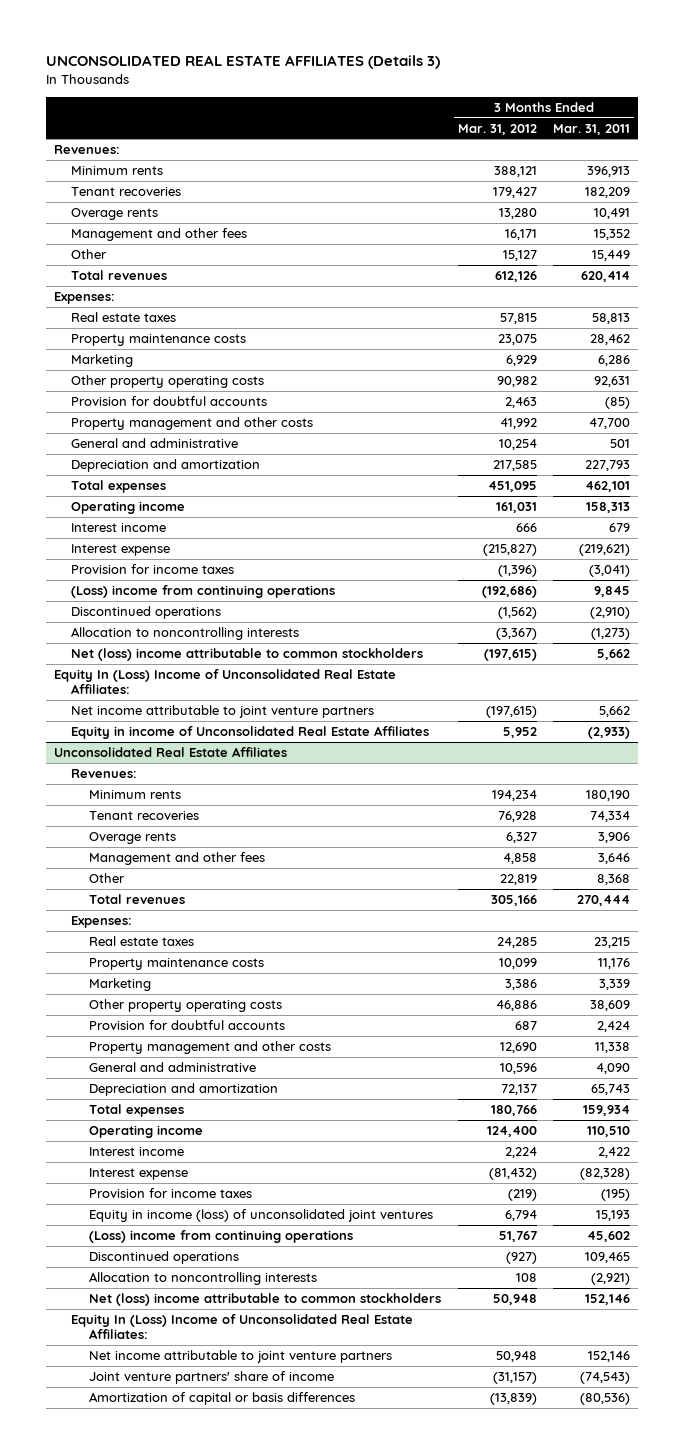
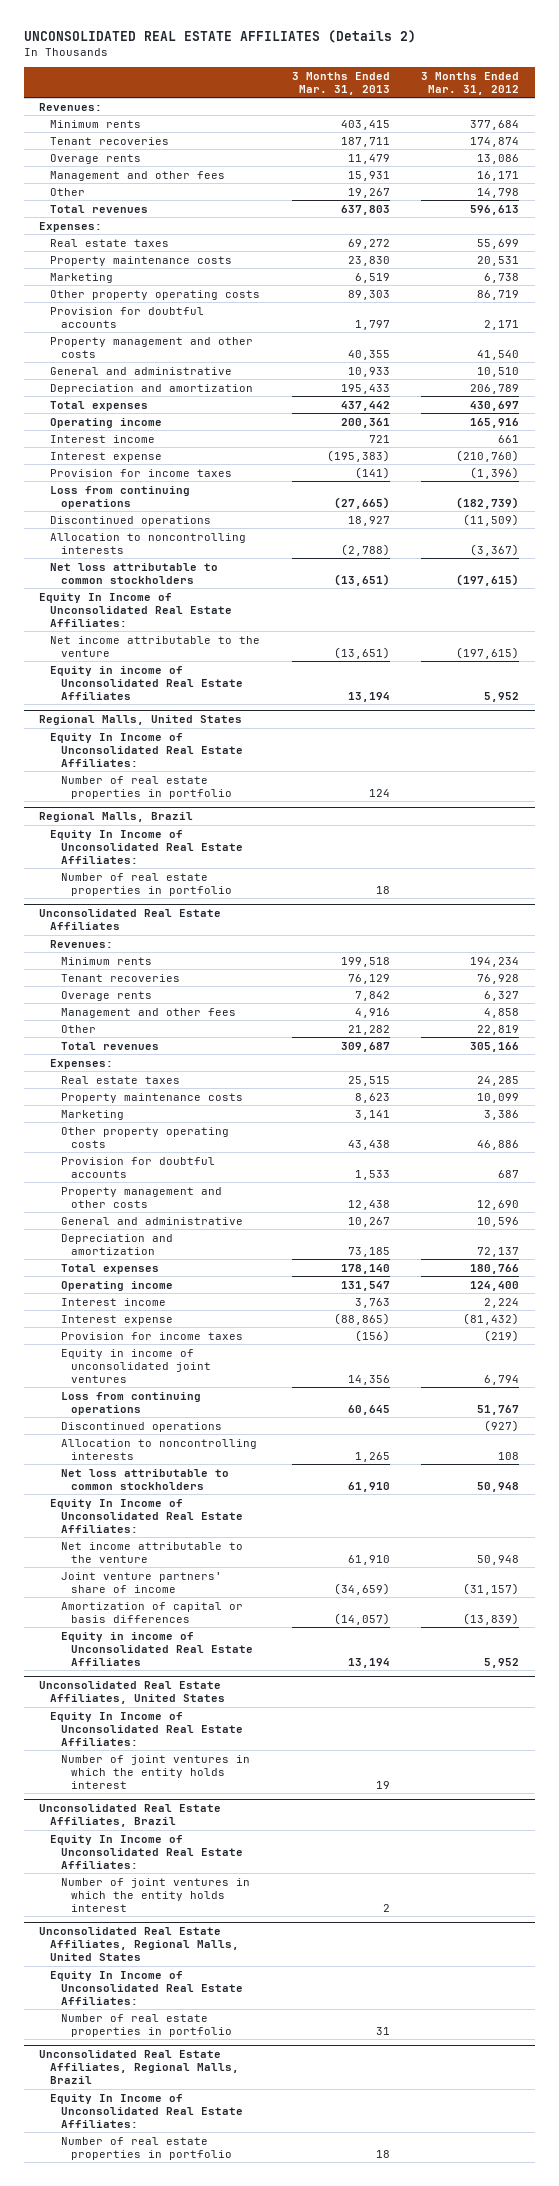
- UNCONSOLIDATED REAL ESTATE AFFILIATES (Details 3)
+ UNCONSOLIDATED REAL ESTATE AFFILIATES (Details 2)
- | 3 Months Ended Mar. 31, 2012 | 3 Months Ended Mar. 31, 2011
+ | 3 Months Ended Mar. 31, 2013 | 3 Months Ended Mar. 31, 2012
- Minimum rents | 388,121 | 396,913
- Tenant recoveries | 179,427 | 182,209
- Overage rents | 13,280 | 10,491
+ Minimum rents | 403,415 | 377,684
+ Tenant recoveries | 187,711 | 174,874
+ Overage rents | 11,479 | 13,086
- Other | 15,127 | 15,449
- Total revenues | 612,126 | 620,414
+ Other | 19,267 | 14,798
+ Total revenues | 637,803 | 596,613
- Real estate taxes | 57,815 | 58,813
- Property maintenance costs | 23,075 | 28,462
- Marketing | 6,929 | 6,286
- Other property operating costs | 90,982 | 92,631
- Provision for doubtful accounts | 2,463 | (85)
- Property management and other costs | 41,992 | 47,700
- General and administrative | 10,254 | 501
- Depreciation and amortization | 217,585 | 227,793
- Total expenses | 451,095 | 462,101
- Operating income | 161,031 | 158,313
- Interest income | 666 | 679
- Interest expense | (215,827) | (219,621)
+ Real estate taxes | 69,272 | 55,699
+ Property maintenance costs | 23,830 | 20,531
+ Marketing | 6,519 | 6,738
+ Other property operating costs | 89,303 | 86,719
+ Provision for doubtful accounts | 1,797 | 2,171
+ Property management and other costs | 40,355 | 41,540
+ General and administrative | 10,933 | 10,510
+ Depreciation and amortization | 195,433 | 206,789
+ Total expenses | 437,442 | 430,697
+ Operating income | 200,361 | 165,916
+ Interest income | 721 | 661
+ Interest expense | (195,383) | (210,760)
- (Loss) income from continuing operations | (192,686) | 9,845
- Discontinued operations | (1,562) | (2,910)
+ Loss from continuing operations | (27,665) | (182,739)
+ Discontinued operations | 18,927 | (11,509)
- Net (loss) income attributable to common stockholders | (197,615) | 5,662
- Equity In (Loss) Income of Unconsolidated Real Estate Affiliates:
- Net income attributable to joint venture partners | (197,615) | 5,662
+ Net loss attributable to common stockholders | (13,651) | (197,615)
+ Equity In Income of Unconsolidated Real Estate Affiliates:
+ Net income attributable to the venture | (13,651) | (197,615)
+ Regional Malls, United States
+ Equity In Income of Unconsolidated Real Estate Affiliates:
+ Number of real estate properties in portfolio | 124 |
+ Regional Malls, Brazil
+ Equity In Income of Unconsolidated Real Estate Affiliates:
+ Number of real estate properties in portfolio | 18 |
@ Unconsolidated Real Estate Affiliates
- Equity in income (loss) of unconsolidated joint ventures | 6,794 | 15,193
- (Loss) income from continuing operations | 51,767 | 45,602
+ Equity in income of unconsolidated joint ventures | 14,356 | 6,794
+ Loss from continuing operations | 60,645 | 51,767
- Net (loss) income attributable to common stockholders | 50,948 | 152,146
- Equity In (Loss) Income of Unconsolidated Real Estate Affiliates:
- Net income attributable to joint venture partners | 50,948 | 152,146
+ Net loss attributable to common stockholders | 61,910 | 50,948
+ Equity In Income of Unconsolidated Real Estate Affiliates:
+ Net income attributable to the venture | 61,910 | 50,948
+ Equity in income of Unconsolidated Real Estate Affiliates | 13,194 | 5,952
+ Unconsolidated Real Estate Affiliates, United States
+ Equity In Income of Unconsolidated Real Estate Affiliates:
+ Number of joint ventures in which the entity holds interest | 19 |
+ Unconsolidated Real Estate Affiliates, Brazil
+ Equity In Income of Unconsolidated Real Estate Affiliates:
+ Number of joint ventures in which the entity holds interest | 2 |
+ Unconsolidated Real Estate Affiliates, Regional Malls, United States
+ Equity In Income of Unconsolidated Real Estate Affiliates:
+ Number of real estate properties in portfolio | 31 |
+ Unconsolidated Real Estate Affiliates, Regional Malls, Brazil
+ Equity In Income of Unconsolidated Real Estate Affiliates:
+ Number of real estate properties in portfolio | 18 |

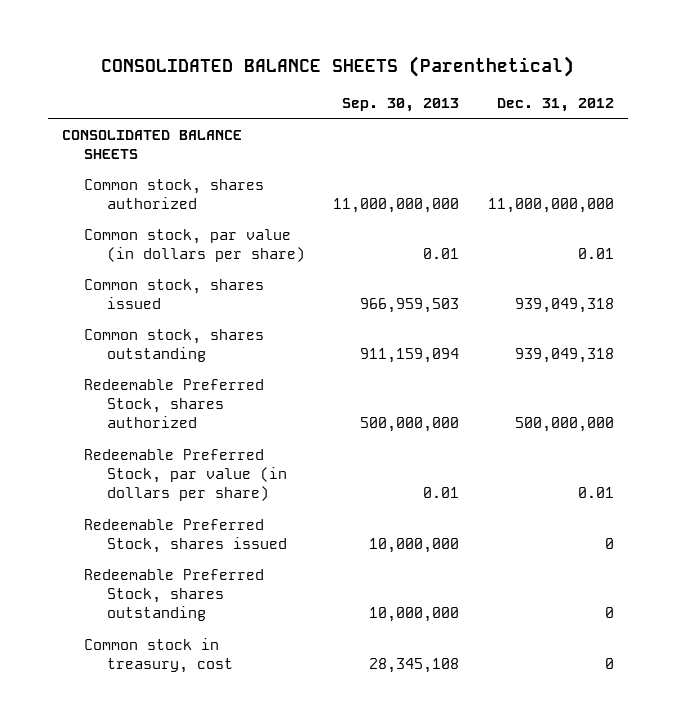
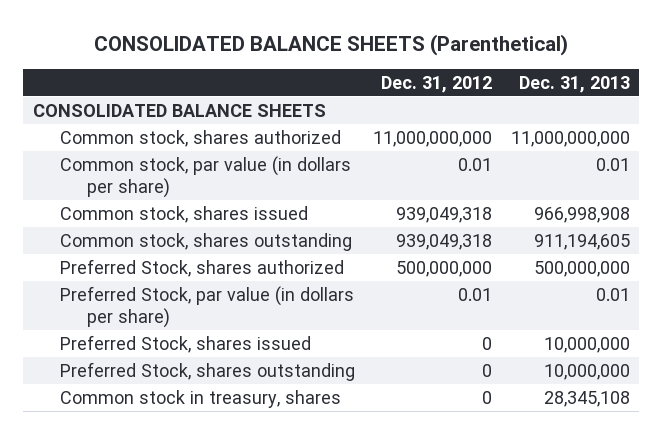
- | Sep. 30, 2013 | Dec. 31, 2012
+ | Dec. 31, 2012 | Dec. 31, 2013
- Redeemable Preferred Stock, shares authorized | 500,000,000 | 500,000,000
- Redeemable Preferred Stock, par value (in dollars per share) | 0.01 | 0.01
- Redeemable Preferred Stock, shares issued | 10,000,000 | 0
- Redeemable Preferred Stock, shares outstanding | 10,000,000 | 0
- Common stock in treasury, cost | 28,345,108 | 0
+ Preferred Stock, shares authorized | 500,000,000 | 500,000,000
+ Preferred Stock, par value (in dollars per share) | 0.01 | 0.01
+ Preferred Stock, shares issued | 0 | 10,000,000
+ Preferred Stock, shares outstanding | 0 | 10,000,000
+ Common stock in treasury, shares | 0 | 28,345,108

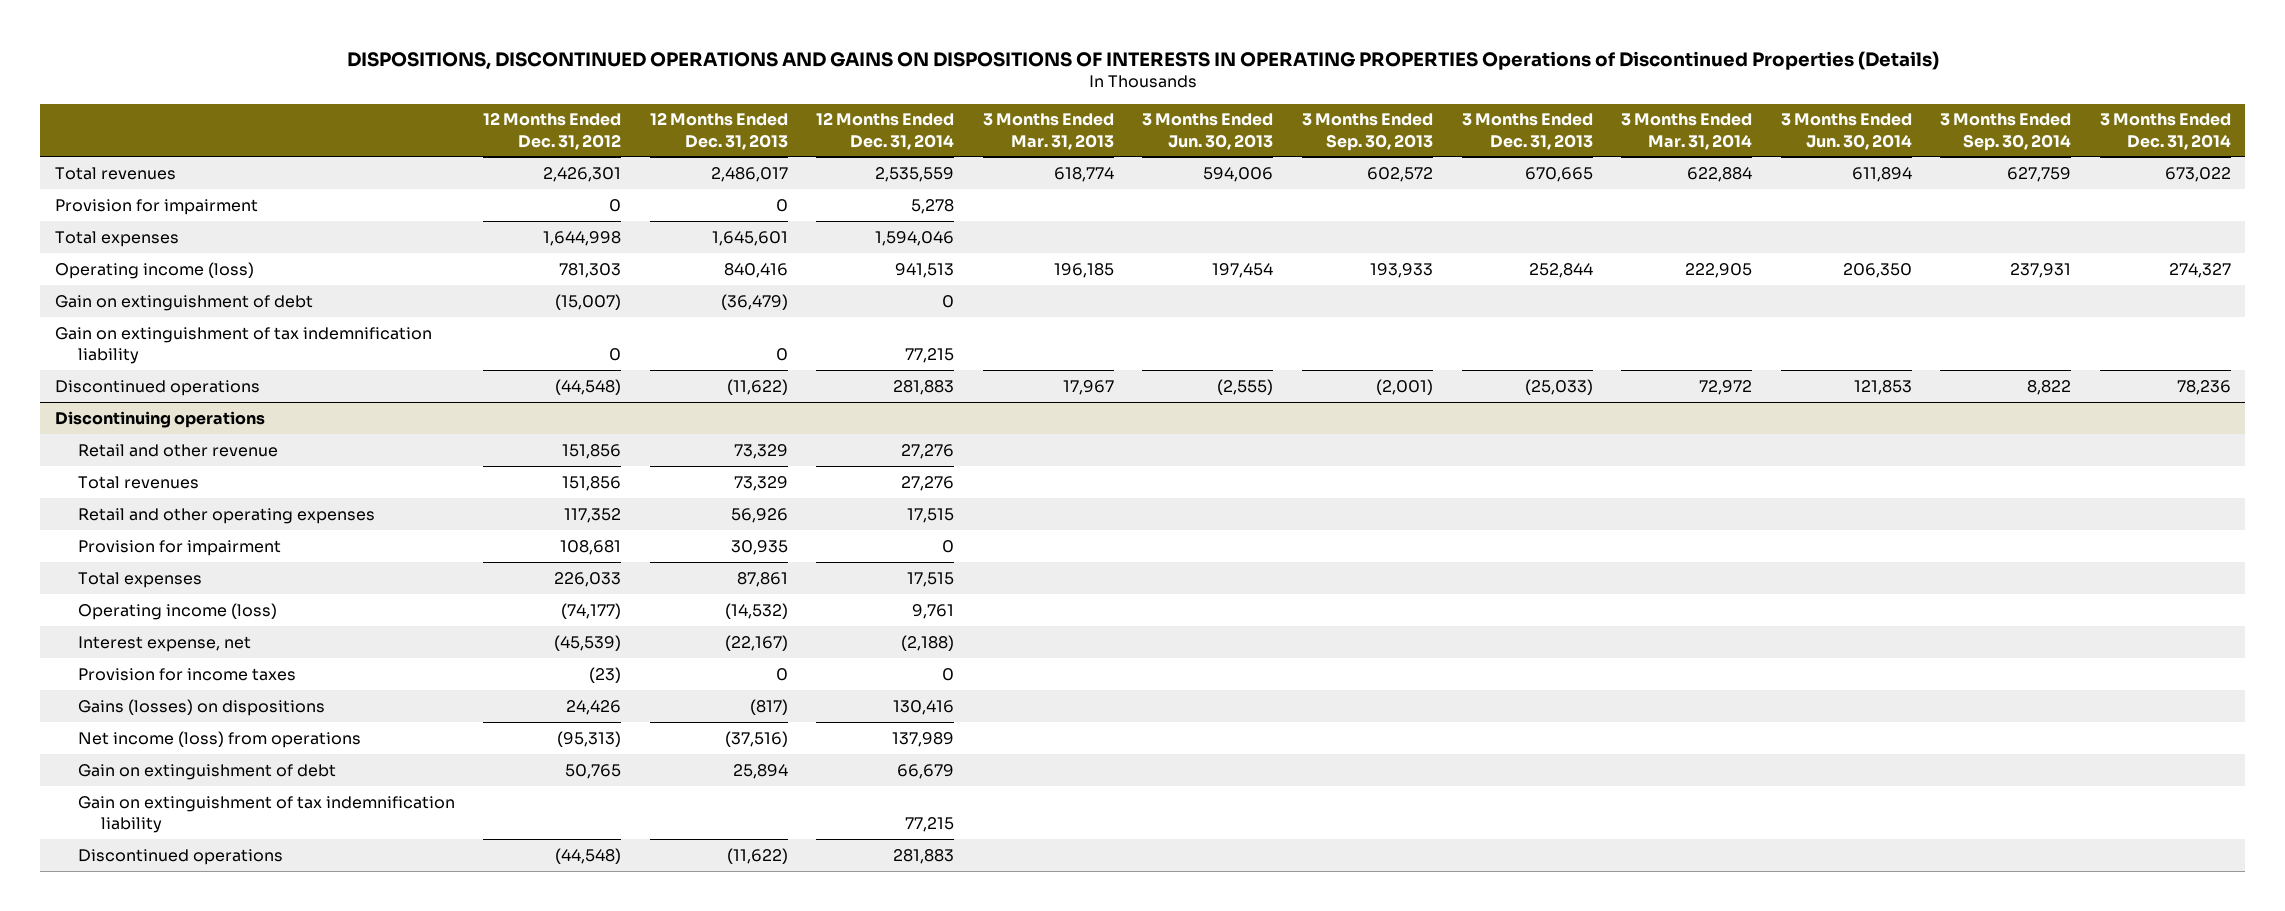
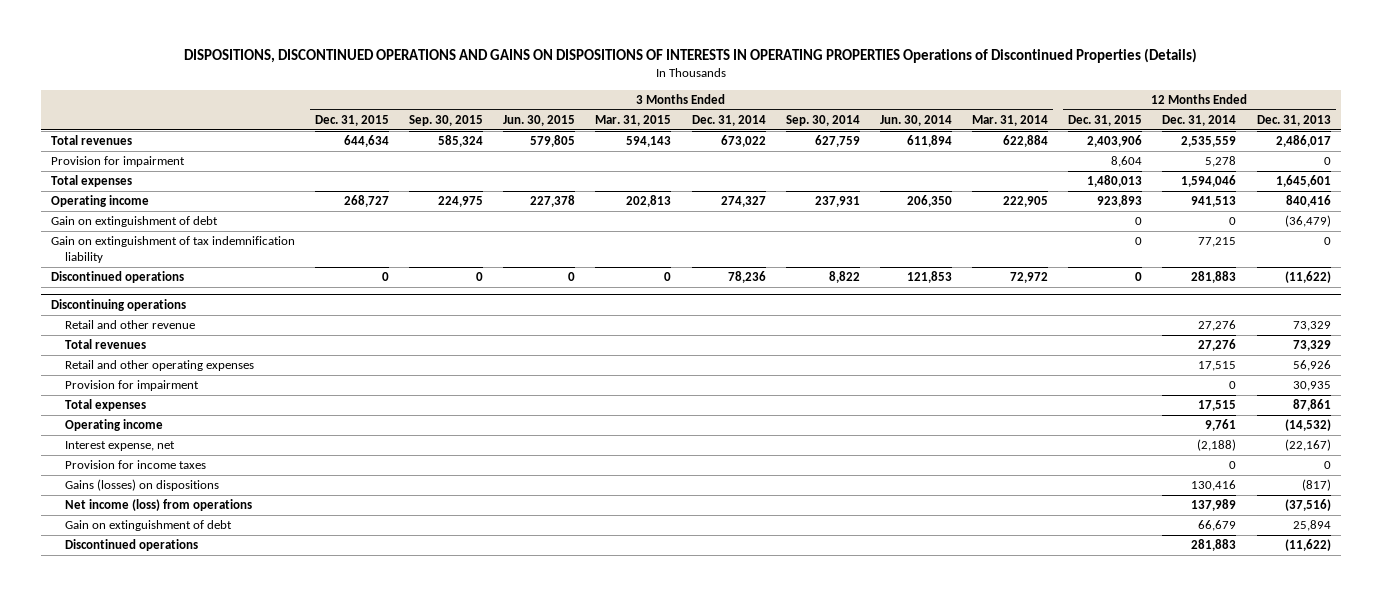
- | 12 Months Ended Dec. 31, 2012 | 12 Months Ended Dec. 31, 2013 | 12 Months Ended Dec. 31, 2014 | 3 Months Ended Mar. 31, 2013 | 3 Months Ended Jun. 30, 2013 | 3 Months Ended Sep. 30, 2013 | 3 Months Ended Dec. 31, 2013 | 3 Months Ended Mar. 31, 2014 | 3 Months Ended Jun. 30, 2014 | 3 Months Ended Sep. 30, 2014 | 3 Months Ended Dec. 31, 2014
+ | 3 Months Ended Dec. 31, 2015 | 3 Months Ended Sep. 30, 2015 | 3 Months Ended Jun. 30, 2015 | 3 Months Ended Mar. 31, 2015 | 3 Months Ended Dec. 31, 2014 | 3 Months Ended Sep. 30, 2014 | 3 Months Ended Jun. 30, 2014 | 3 Months Ended Mar. 31, 2014 | 12 Months Ended Dec. 31, 2015 | 12 Months Ended Dec. 31, 2014 | 12 Months Ended Dec. 31, 2013
- Operating income (loss) | 781,303 | 840,416 | 941,513 | 196,185 | 197,454 | 193,933 | 252,844 | 222,905 | 206,350 | 237,931 | 274,327
+ Operating income | 268,727 | 224,975 | 227,378 | 202,813 | 274,327 | 237,931 | 206,350 | 222,905 | 923,893 | 941,513 | 840,416
@ Discontinuing operations
- Operating income (loss) | (74,177) | (14,532) | 9,761 | | | | | | | |
+ Operating income | | | | | | | | | | 9,761 | (14,532)
- Gain on extinguishment of tax indemnification liability | | | 77,215 | | | | | | | |

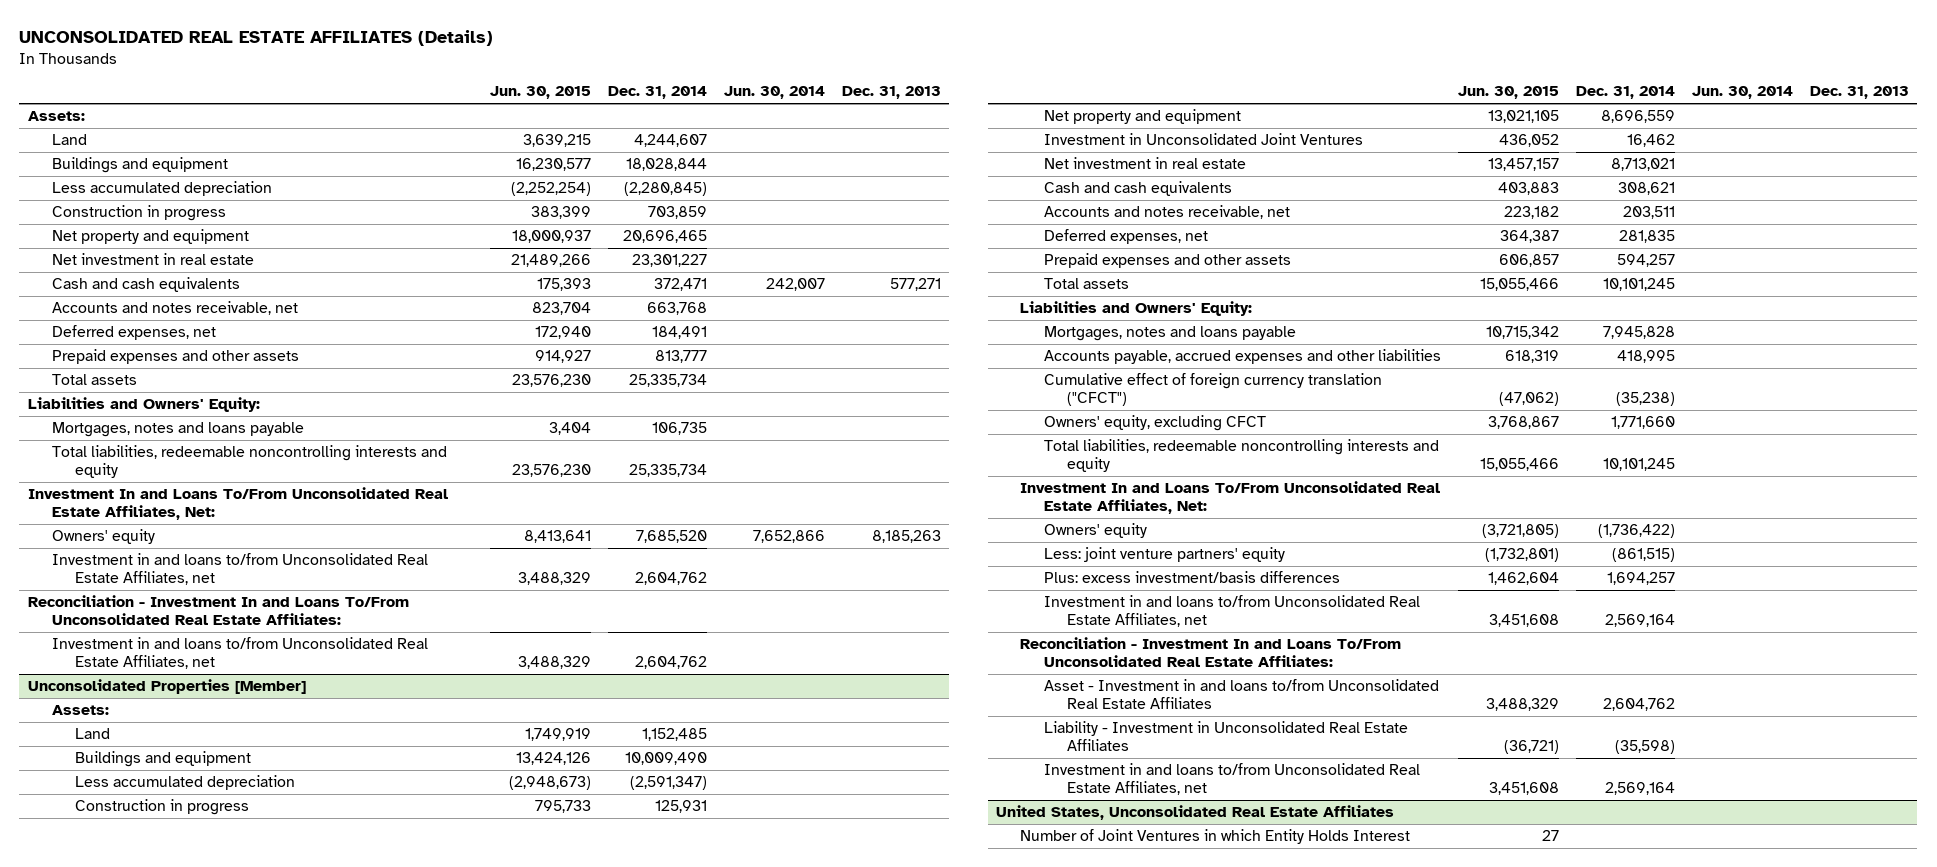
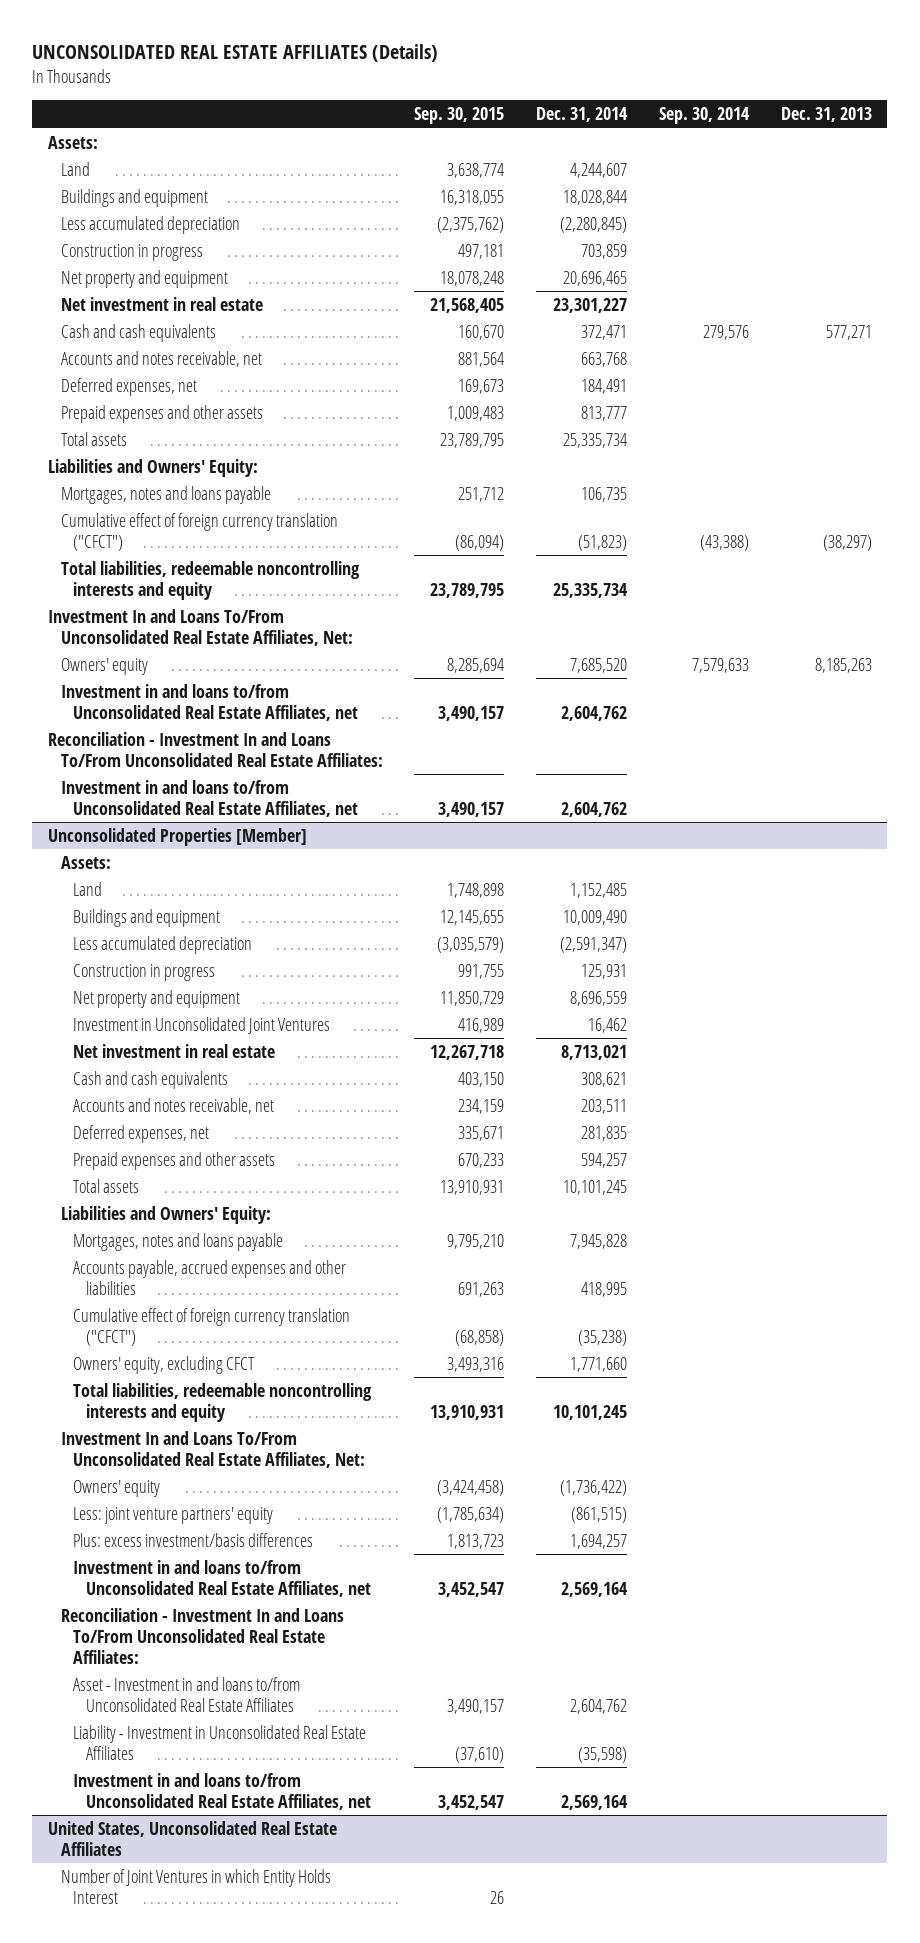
- | Jun. 30, 2015 | Dec. 31, 2014 | Jun. 30, 2014 | Dec. 31, 2013
+ | Sep. 30, 2015 | Dec. 31, 2014 | Sep. 30, 2014 | Dec. 31, 2013
+ Cumulative effect of foreign currency translation ("CFCT") | (86,094) | (51,823) | (43,388) | (38,297)

